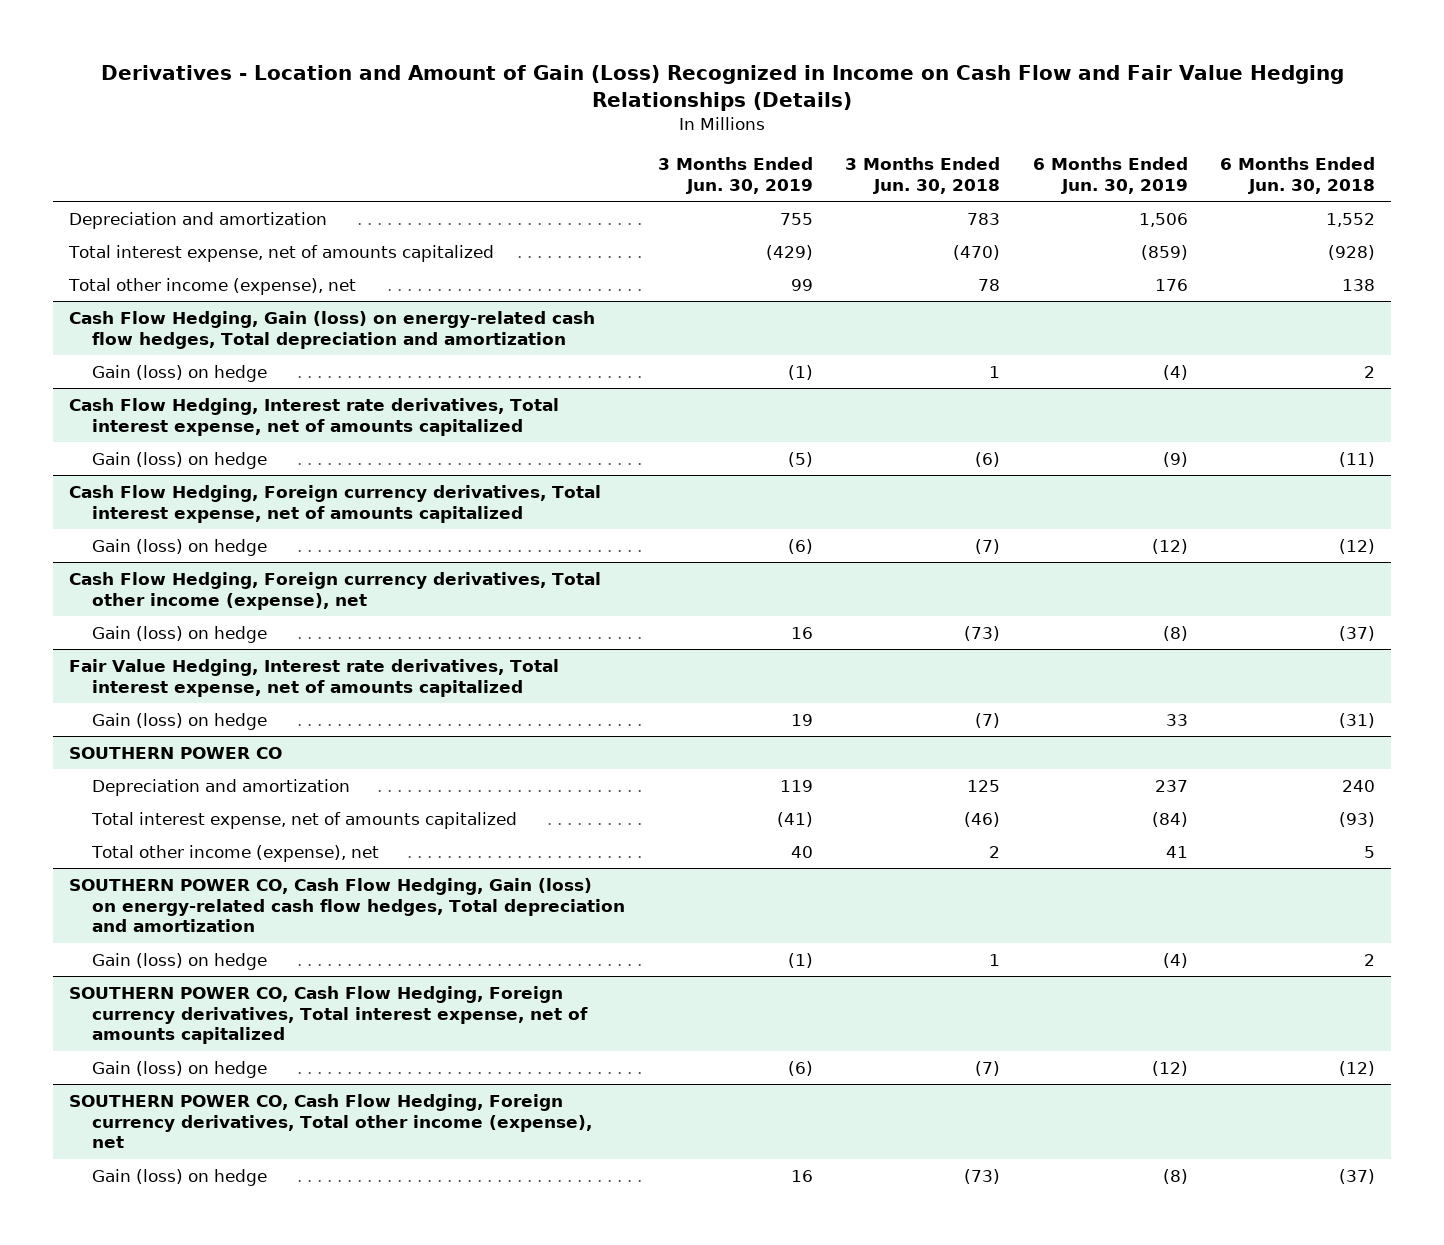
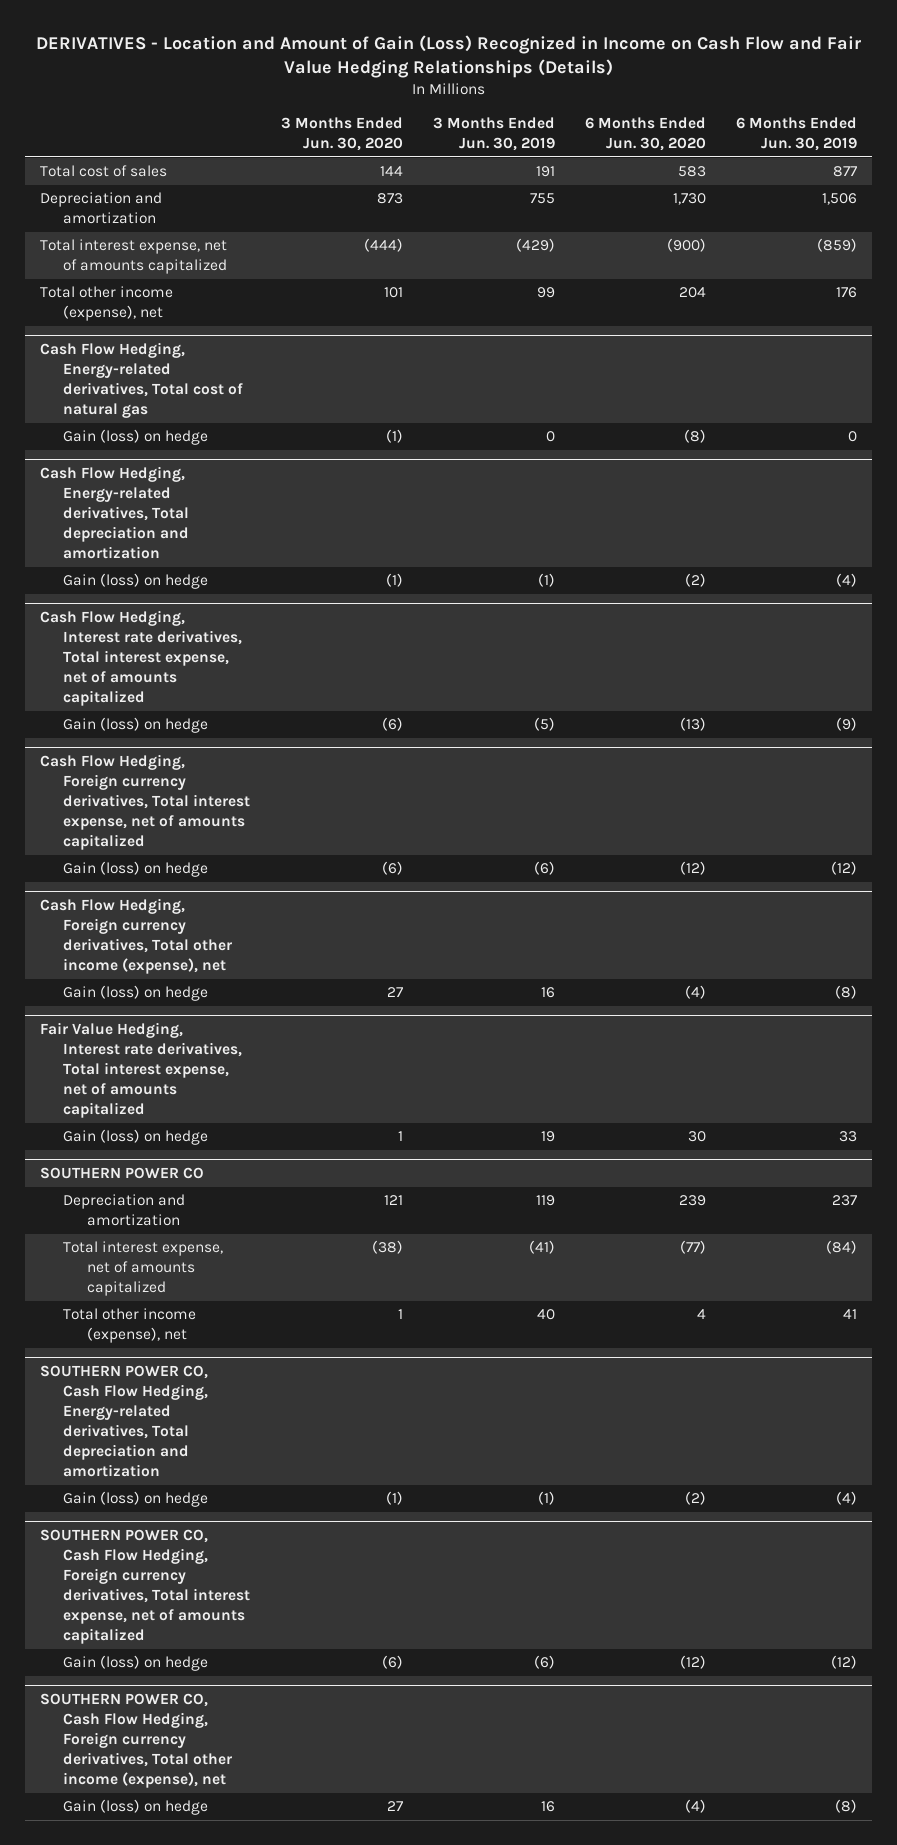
- Derivatives - Location and Amount of Gain (Loss) Recognized in Income on Cash Flow and Fair Value Hedging Relationships (Details)
+ DERIVATIVES - Location and Amount of Gain (Loss) Recognized in Income on Cash Flow and Fair Value Hedging Relationships (Details)
- | 3 Months Ended Jun. 30, 2019 | 3 Months Ended Jun. 30, 2018 | 6 Months Ended Jun. 30, 2019 | 6 Months Ended Jun. 30, 2018
+ | 3 Months Ended Jun. 30, 2020 | 3 Months Ended Jun. 30, 2019 | 6 Months Ended Jun. 30, 2020 | 6 Months Ended Jun. 30, 2019
+ Total cost of sales | 144 | 191 | 583 | 877
- Cash Flow Hedging, Gain (loss) on energy-related cash flow hedges, Total depreciation and amortization
+ Cash Flow Hedging, Energy-related derivatives, Total cost of natural gas
+ Gain (loss) on hedge | (1) | 0 | (8) | 0
+ Cash Flow Hedging, Energy-related derivatives, Total depreciation and amortization
- SOUTHERN POWER CO, Cash Flow Hedging, Gain (loss) on energy-related cash flow hedges, Total depreciation and amortization
+ SOUTHERN POWER CO, Cash Flow Hedging, Energy-related derivatives, Total depreciation and amortization

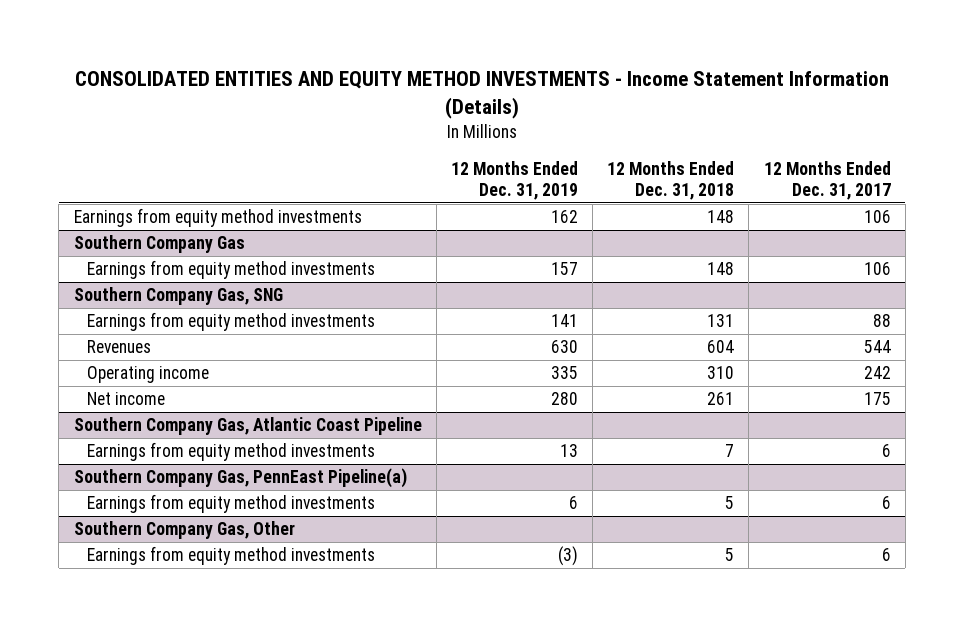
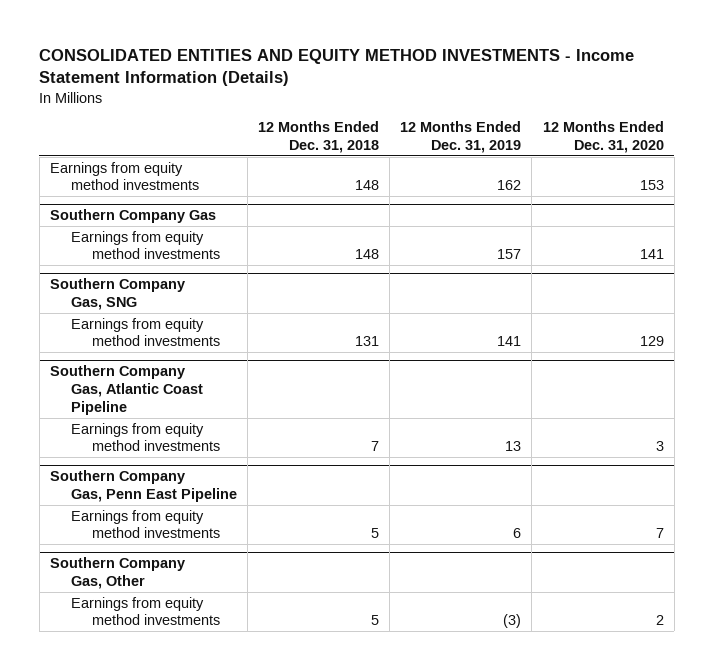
- | 12 Months Ended Dec. 31, 2019 | 12 Months Ended Dec. 31, 2018 | 12 Months Ended Dec. 31, 2017
+ | 12 Months Ended Dec. 31, 2018 | 12 Months Ended Dec. 31, 2019 | 12 Months Ended Dec. 31, 2020
@ Southern Company Gas, SNG
- Revenues | 630 | 604 | 544
- Operating income | 335 | 310 | 242
- Net income | 280 | 261 | 175
- Southern Company Gas, PennEast Pipeline(a)
+ Southern Company Gas, Penn East Pipeline

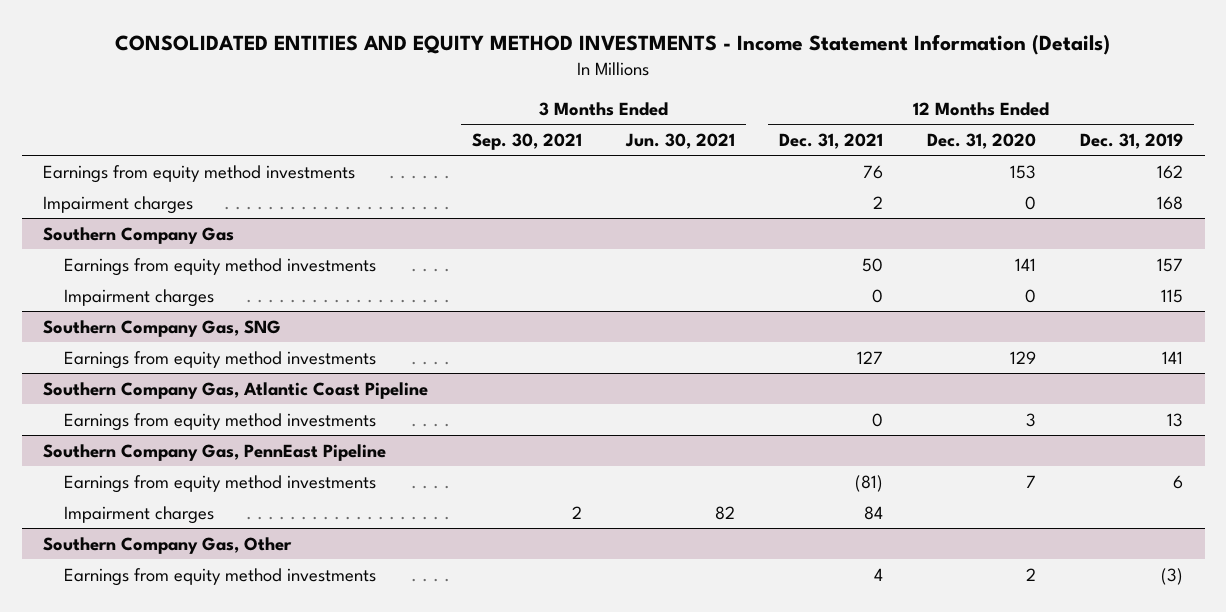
- | 12 Months Ended Dec. 31, 2018 | 12 Months Ended Dec. 31, 2019 | 12 Months Ended Dec. 31, 2020
+ | 3 Months Ended Sep. 30, 2021 | 3 Months Ended Jun. 30, 2021 | 12 Months Ended Dec. 31, 2021 | 12 Months Ended Dec. 31, 2020 | 12 Months Ended Dec. 31, 2019
+ Impairment charges | | | 2 | 0 | 168
@ Southern Company Gas
+ Impairment charges | | | 0 | 0 | 115
- Southern Company Gas, Penn East Pipeline
+ Southern Company Gas, PennEast Pipeline
+ Impairment charges | 2 | 82 | 84 | |

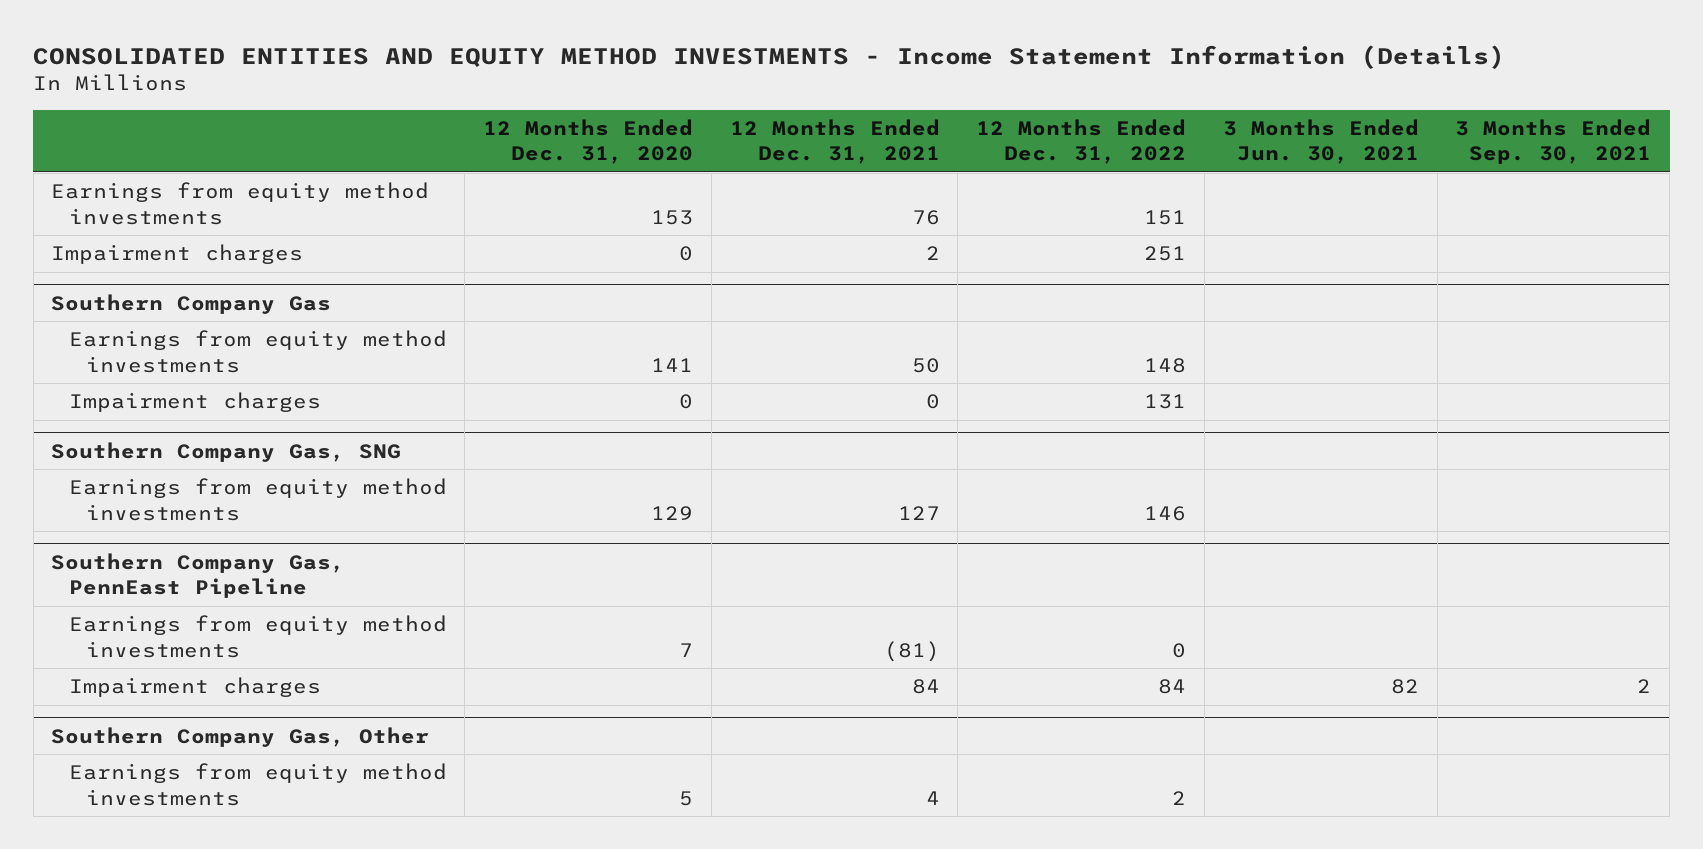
- | 3 Months Ended Sep. 30, 2021 | 3 Months Ended Jun. 30, 2021 | 12 Months Ended Dec. 31, 2021 | 12 Months Ended Dec. 31, 2020 | 12 Months Ended Dec. 31, 2019
+ | 12 Months Ended Dec. 31, 2020 | 12 Months Ended Dec. 31, 2021 | 12 Months Ended Dec. 31, 2022 | 3 Months Ended Jun. 30, 2021 | 3 Months Ended Sep. 30, 2021
- Southern Company Gas, Atlantic Coast Pipeline
- Earnings from equity method investments | | | 0 | 3 | 13
@ Southern Company Gas, Other
- Earnings from equity method investments | | | 4 | 2 | (3)
+ Earnings from equity method investments | 5 | 4 | 2 | |

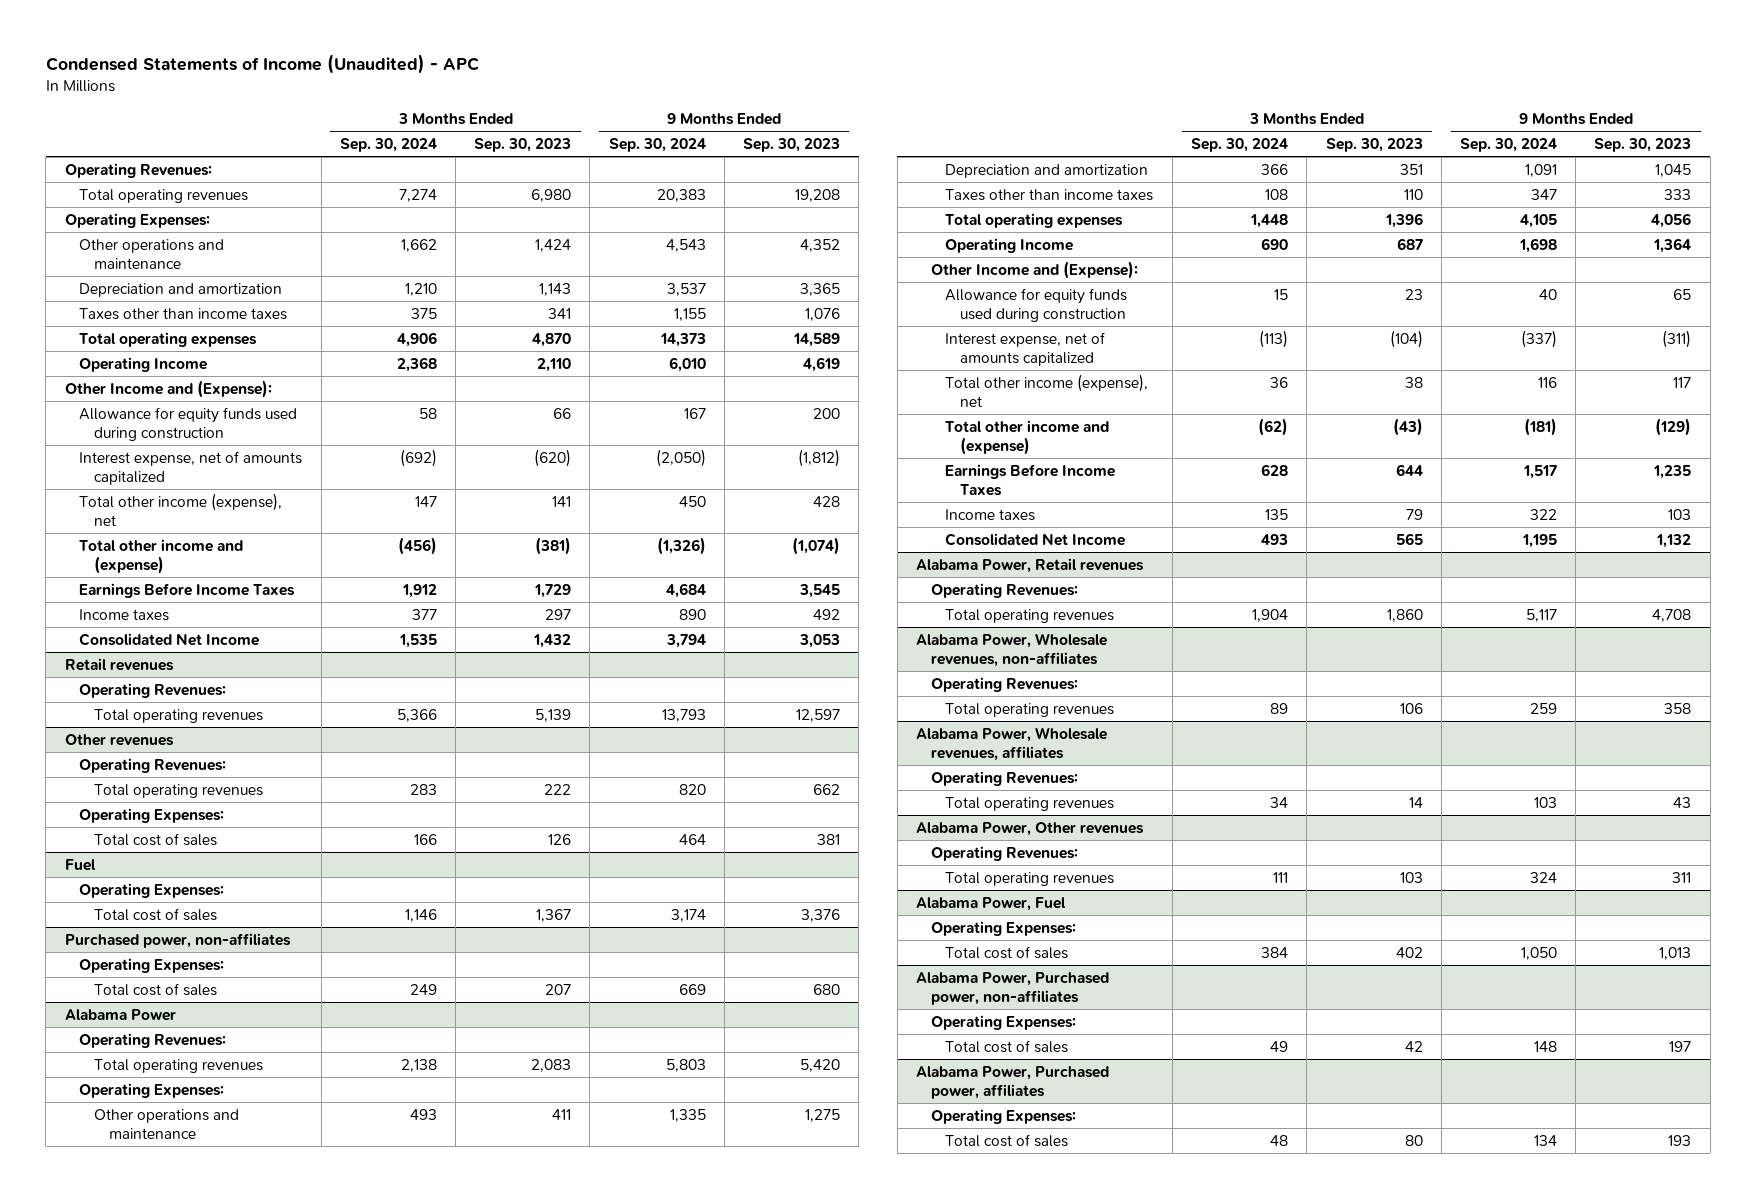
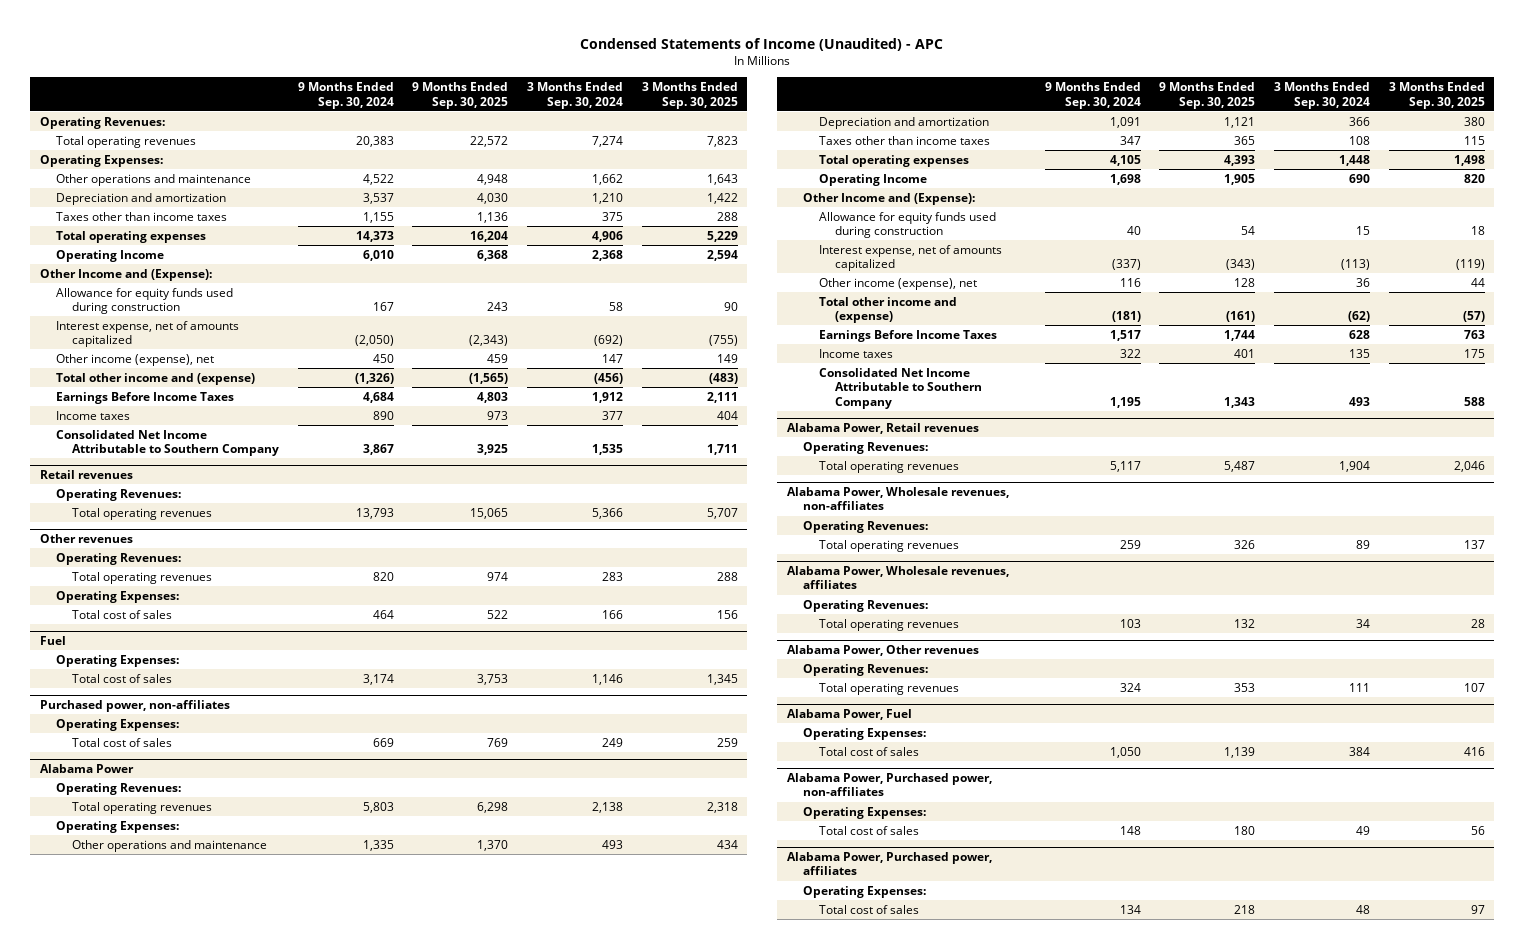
- | 3 Months Ended Sep. 30, 2024 | 3 Months Ended Sep. 30, 2023 | 9 Months Ended Sep. 30, 2024 | 9 Months Ended Sep. 30, 2023
+ | 9 Months Ended Sep. 30, 2024 | 9 Months Ended Sep. 30, 2025 | 3 Months Ended Sep. 30, 2024 | 3 Months Ended Sep. 30, 2025
- Other operations and maintenance | 1,662 | 1,424 | 4,543 | 4,352
+ Other operations and maintenance | 4,522 | 4,948 | 1,662 | 1,643
- Total other income (expense), net | 147 | 141 | 450 | 428
+ Other income (expense), net | 450 | 459 | 147 | 149
- Consolidated Net Income | 1,535 | 1,432 | 3,794 | 3,053
+ Consolidated Net Income Attributable to Southern Company | 3,867 | 3,925 | 1,535 | 1,711
@ Alabama Power
- Total other income (expense), net | 36 | 38 | 116 | 117
+ Other income (expense), net | 116 | 128 | 36 | 44
- Consolidated Net Income | 493 | 565 | 1,195 | 1,132
+ Consolidated Net Income Attributable to Southern Company | 1,195 | 1,343 | 493 | 588

